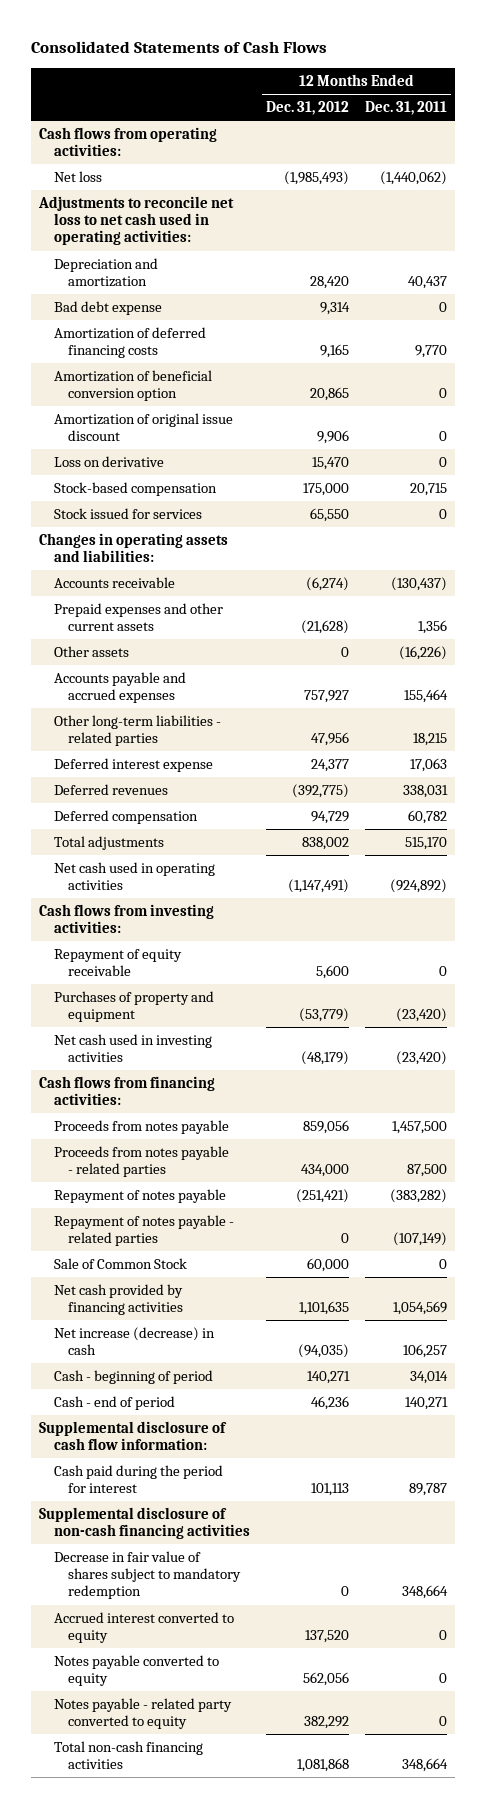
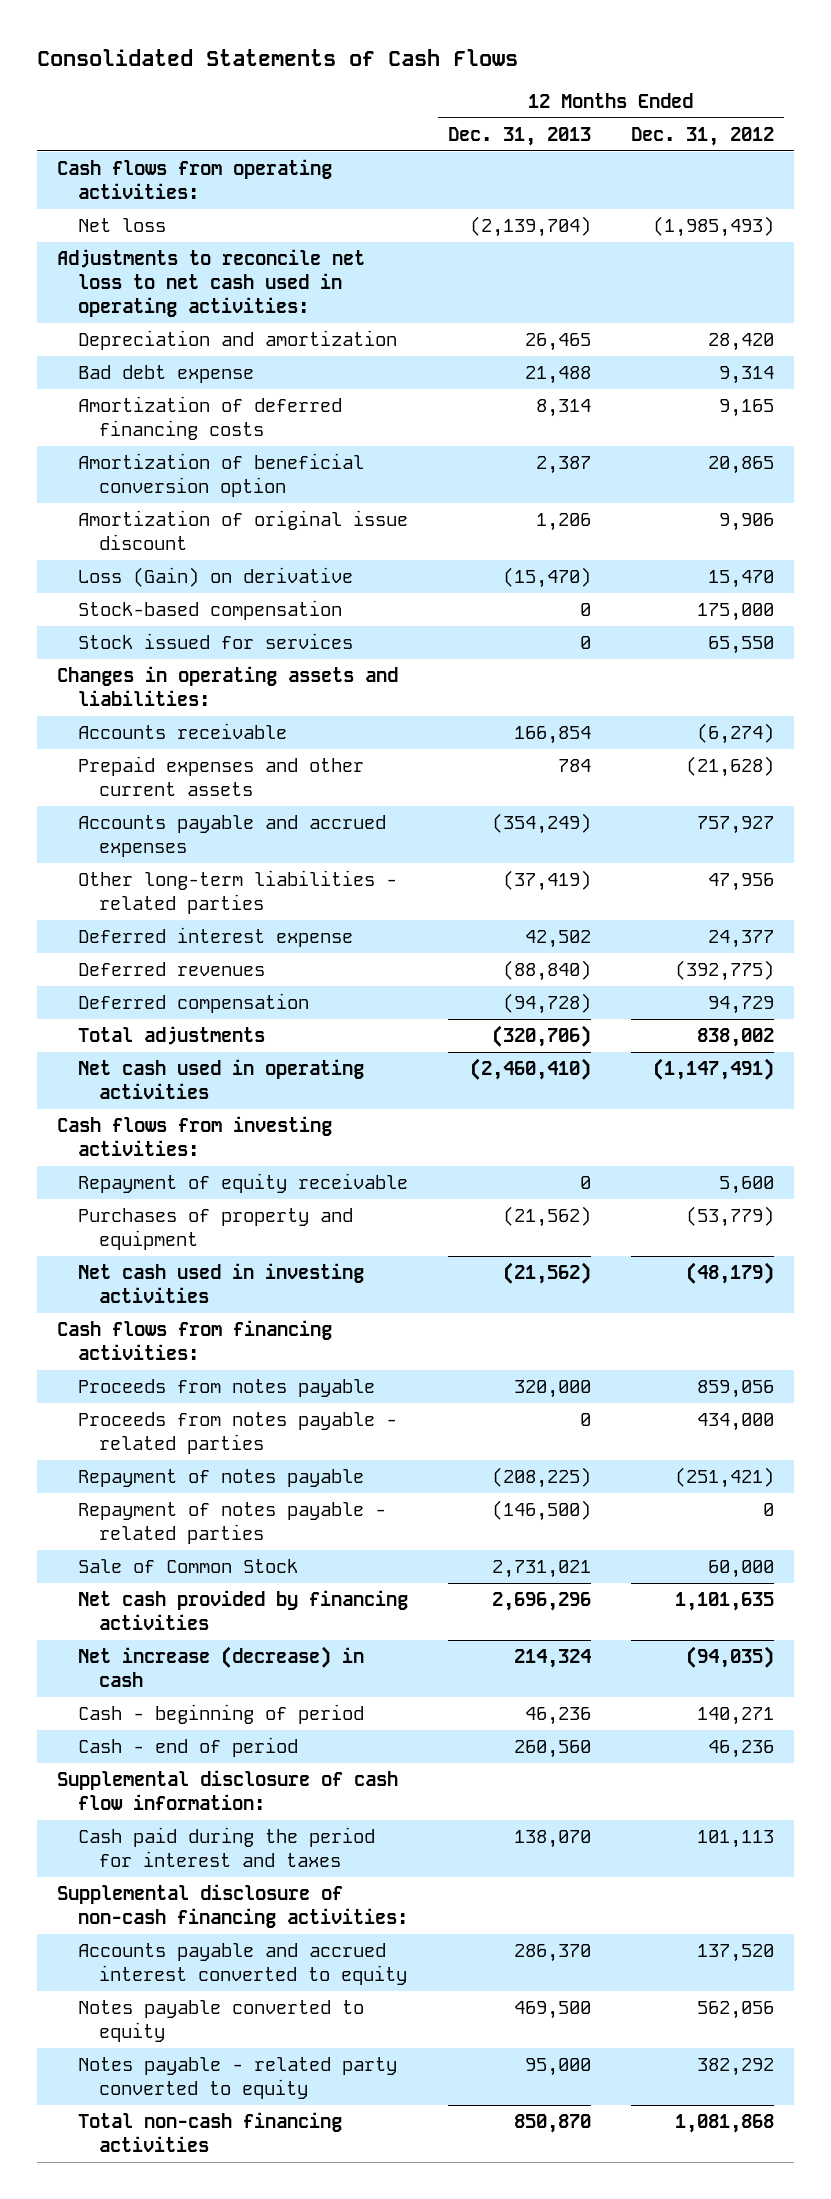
- | 12 Months Ended Dec. 31, 2012 | 12 Months Ended Dec. 31, 2011
+ | 12 Months Ended Dec. 31, 2013 | 12 Months Ended Dec. 31, 2012
- Loss on derivative | 15,470 | 0
+ Loss (Gain) on derivative | (15,470) | 15,470
- Other assets | 0 | (16,226)
- Cash paid during the period for interest | 101,113 | 89,787
- Supplemental disclosure of non-cash financing activities
- Decrease in fair value of shares subject to mandatory redemption | 0 | 348,664
- Accrued interest converted to equity | 137,520 | 0
+ Cash paid during the period for interest and taxes | 138,070 | 101,113
+ Supplemental disclosure of non-cash financing activities:
+ Accounts payable and accrued interest converted to equity | 286,370 | 137,520

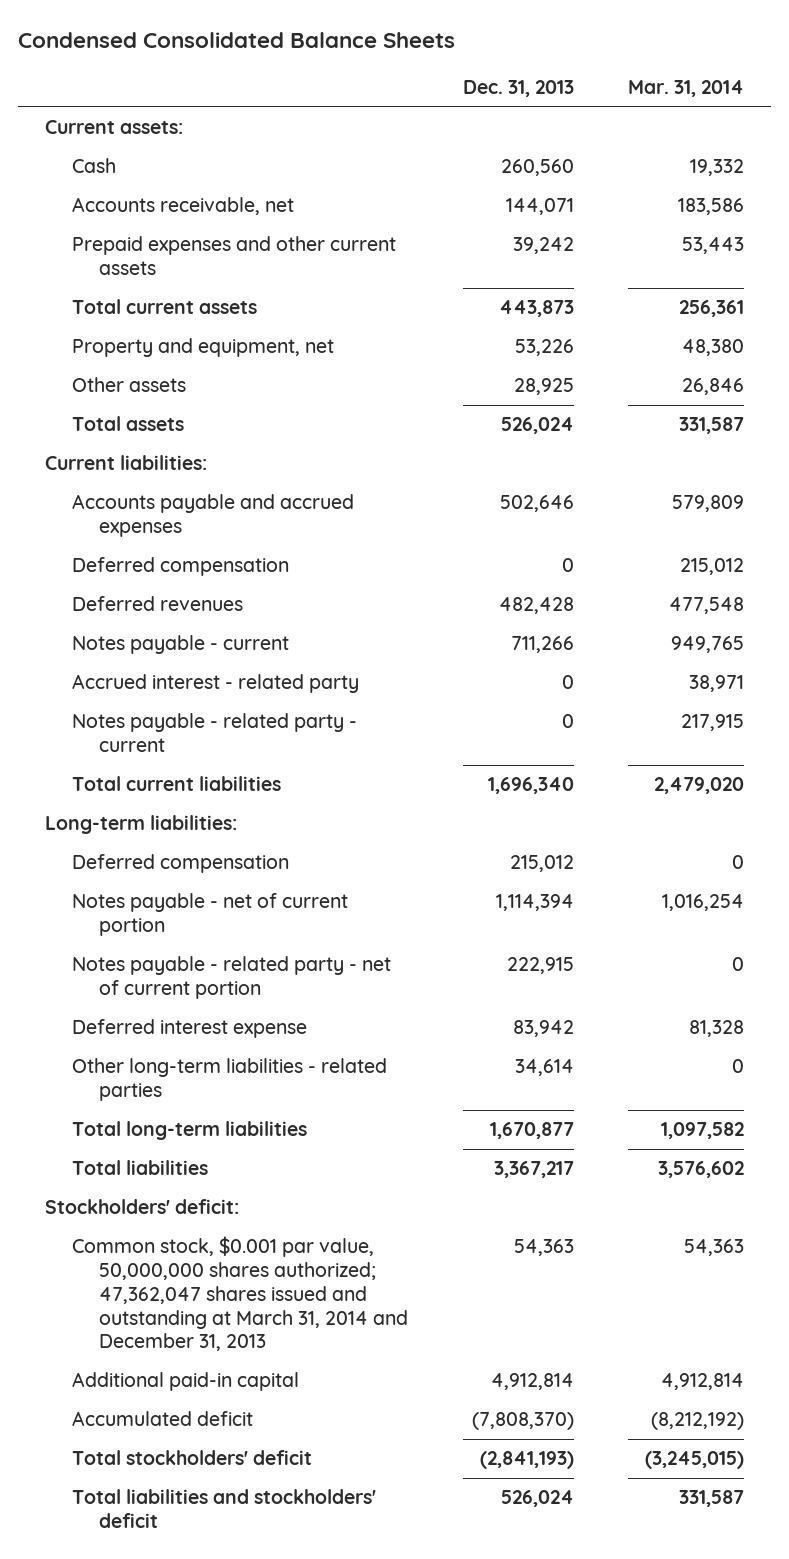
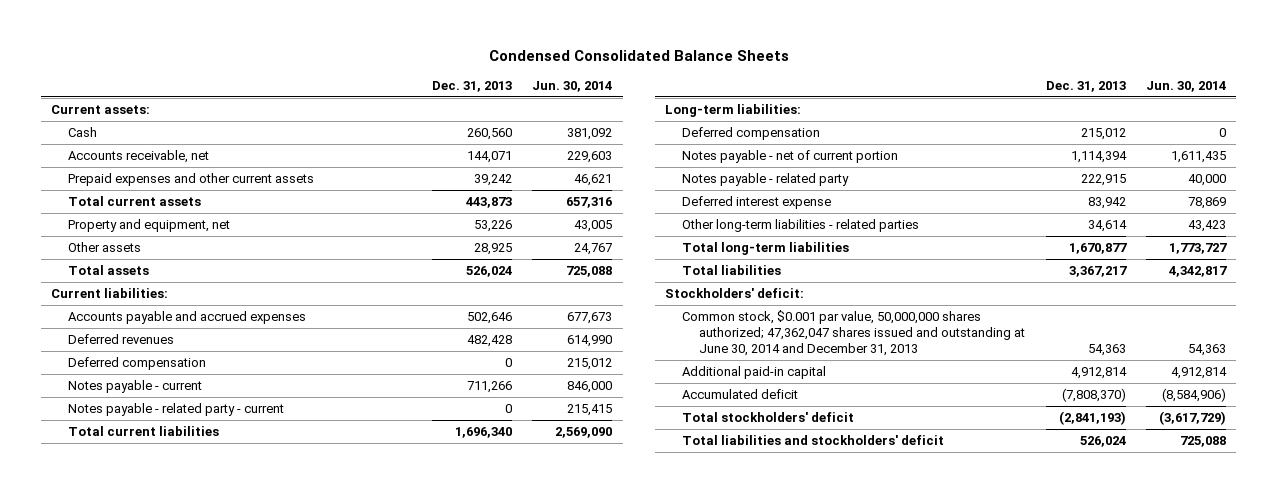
- | Dec. 31, 2013 | Mar. 31, 2014
+ | Dec. 31, 2013 | Jun. 30, 2014
moved down: Deferred compensation | 0 | 215,012
- Accrued interest - related party | 0 | 38,971
- Notes payable - related party - net of current portion | 222,915 | 0
+ Notes payable - related party | 222,915 | 40,000
- Common stock, $0.001 par value, 50,000,000 shares authorized; 47,362,047 shares issued and outstanding at March 31, 2014 and December 31, 2013 | 54,363 | 54,363
+ Common stock, $0.001 par value, 50,000,000 shares authorized; 47,362,047 shares issued and outstanding at June 30, 2014 and December 31, 2013 | 54,363 | 54,363

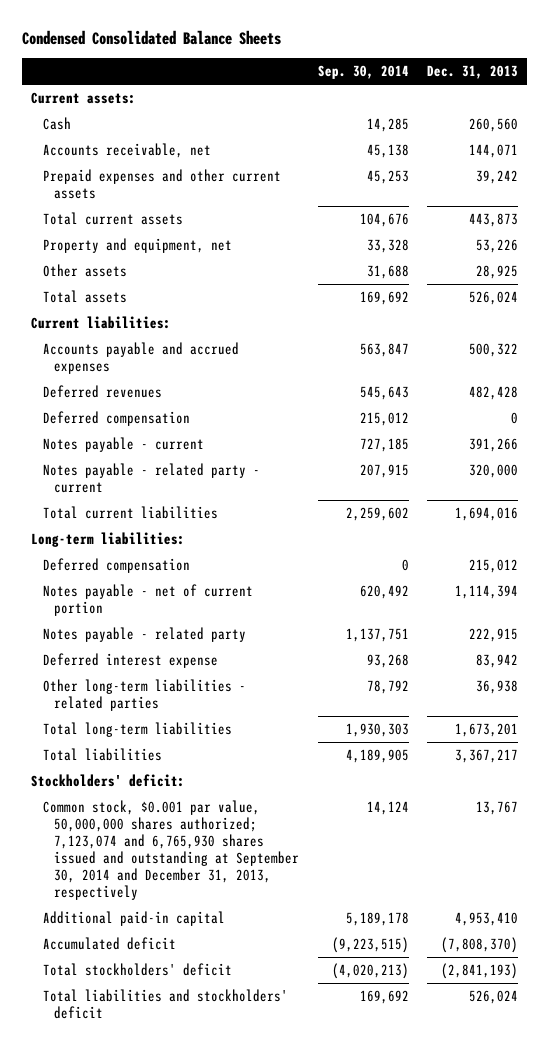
- | Dec. 31, 2013 | Jun. 30, 2014
+ | Sep. 30, 2014 | Dec. 31, 2013
- Accounts payable and accrued expenses | 502,646 | 677,673
+ Accounts payable and accrued expenses | 563,847 | 500,322
- Notes payable - current | 711,266 | 846,000
- Notes payable - related party - current | 0 | 215,415
- Total current liabilities | 1,696,340 | 2,569,090
+ Notes payable - current | 727,185 | 391,266
+ Notes payable - related party - current | 207,915 | 320,000
+ Total current liabilities | 2,259,602 | 1,694,016
- Other long-term liabilities - related parties | 34,614 | 43,423
- Total long-term liabilities | 1,670,877 | 1,773,727
+ Other long-term liabilities - related parties | 78,792 | 36,938
+ Total long-term liabilities | 1,930,303 | 1,673,201
- Common stock, $0.001 par value, 50,000,000 shares authorized; 47,362,047 shares issued and outstanding at June 30, 2014 and December 31, 2013 | 54,363 | 54,363
- Additional paid-in capital | 4,912,814 | 4,912,814
+ Common stock, $0.001 par value, 50,000,000 shares authorized; 7,123,074 and 6,765,930 shares issued and outstanding at September 30, 2014 and December 31, 2013, respectively | 14,124 | 13,767
+ Additional paid-in capital | 5,189,178 | 4,953,410

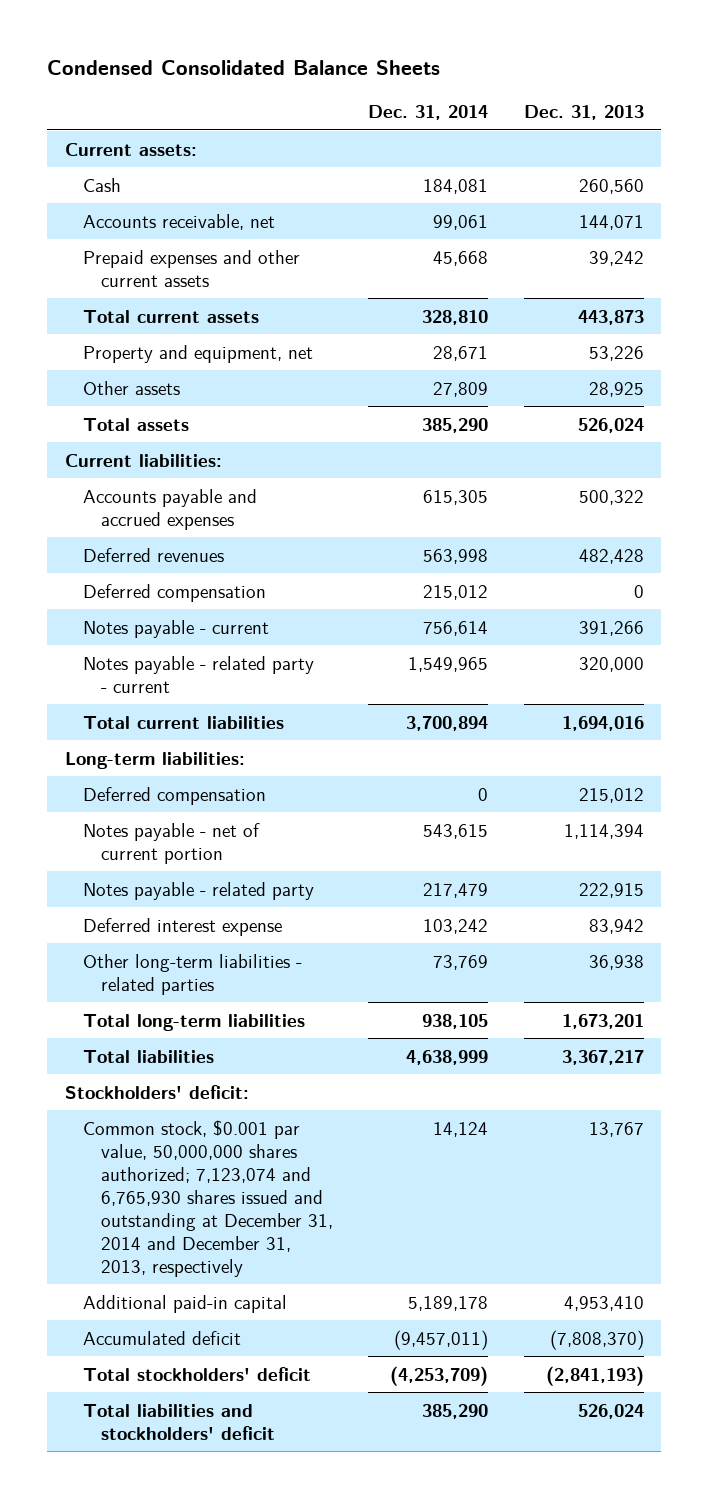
- | Sep. 30, 2014 | Dec. 31, 2013
+ | Dec. 31, 2014 | Dec. 31, 2013
- Common stock, $0.001 par value, 50,000,000 shares authorized; 7,123,074 and 6,765,930 shares issued and outstanding at September 30, 2014 and December 31, 2013, respectively | 14,124 | 13,767
+ Common stock, $0.001 par value, 50,000,000 shares authorized; 7,123,074 and 6,765,930 shares issued and outstanding at December 31, 2014 and December 31, 2013, respectively | 14,124 | 13,767

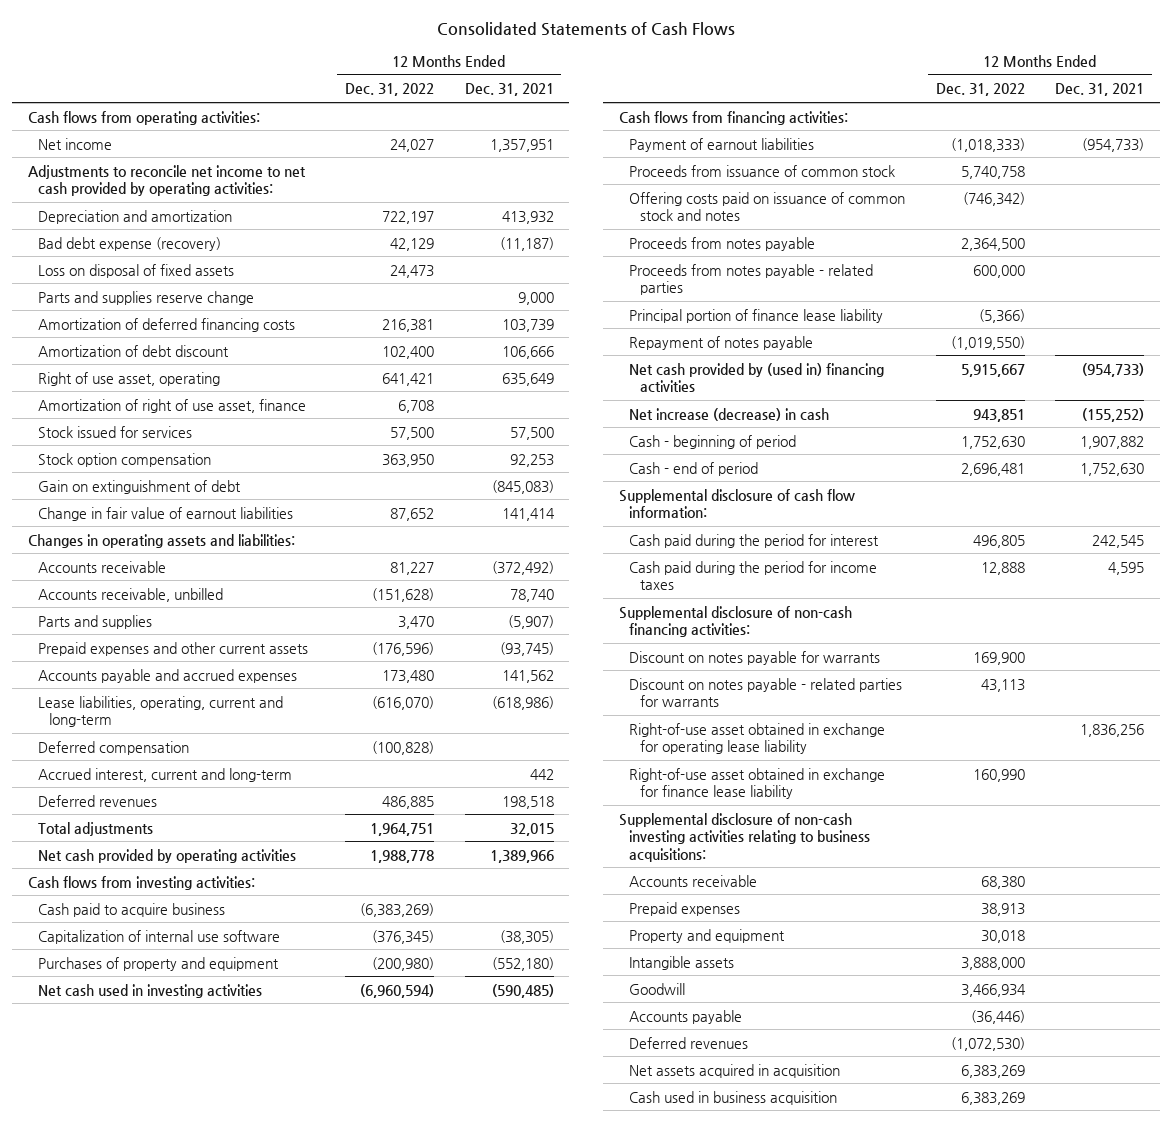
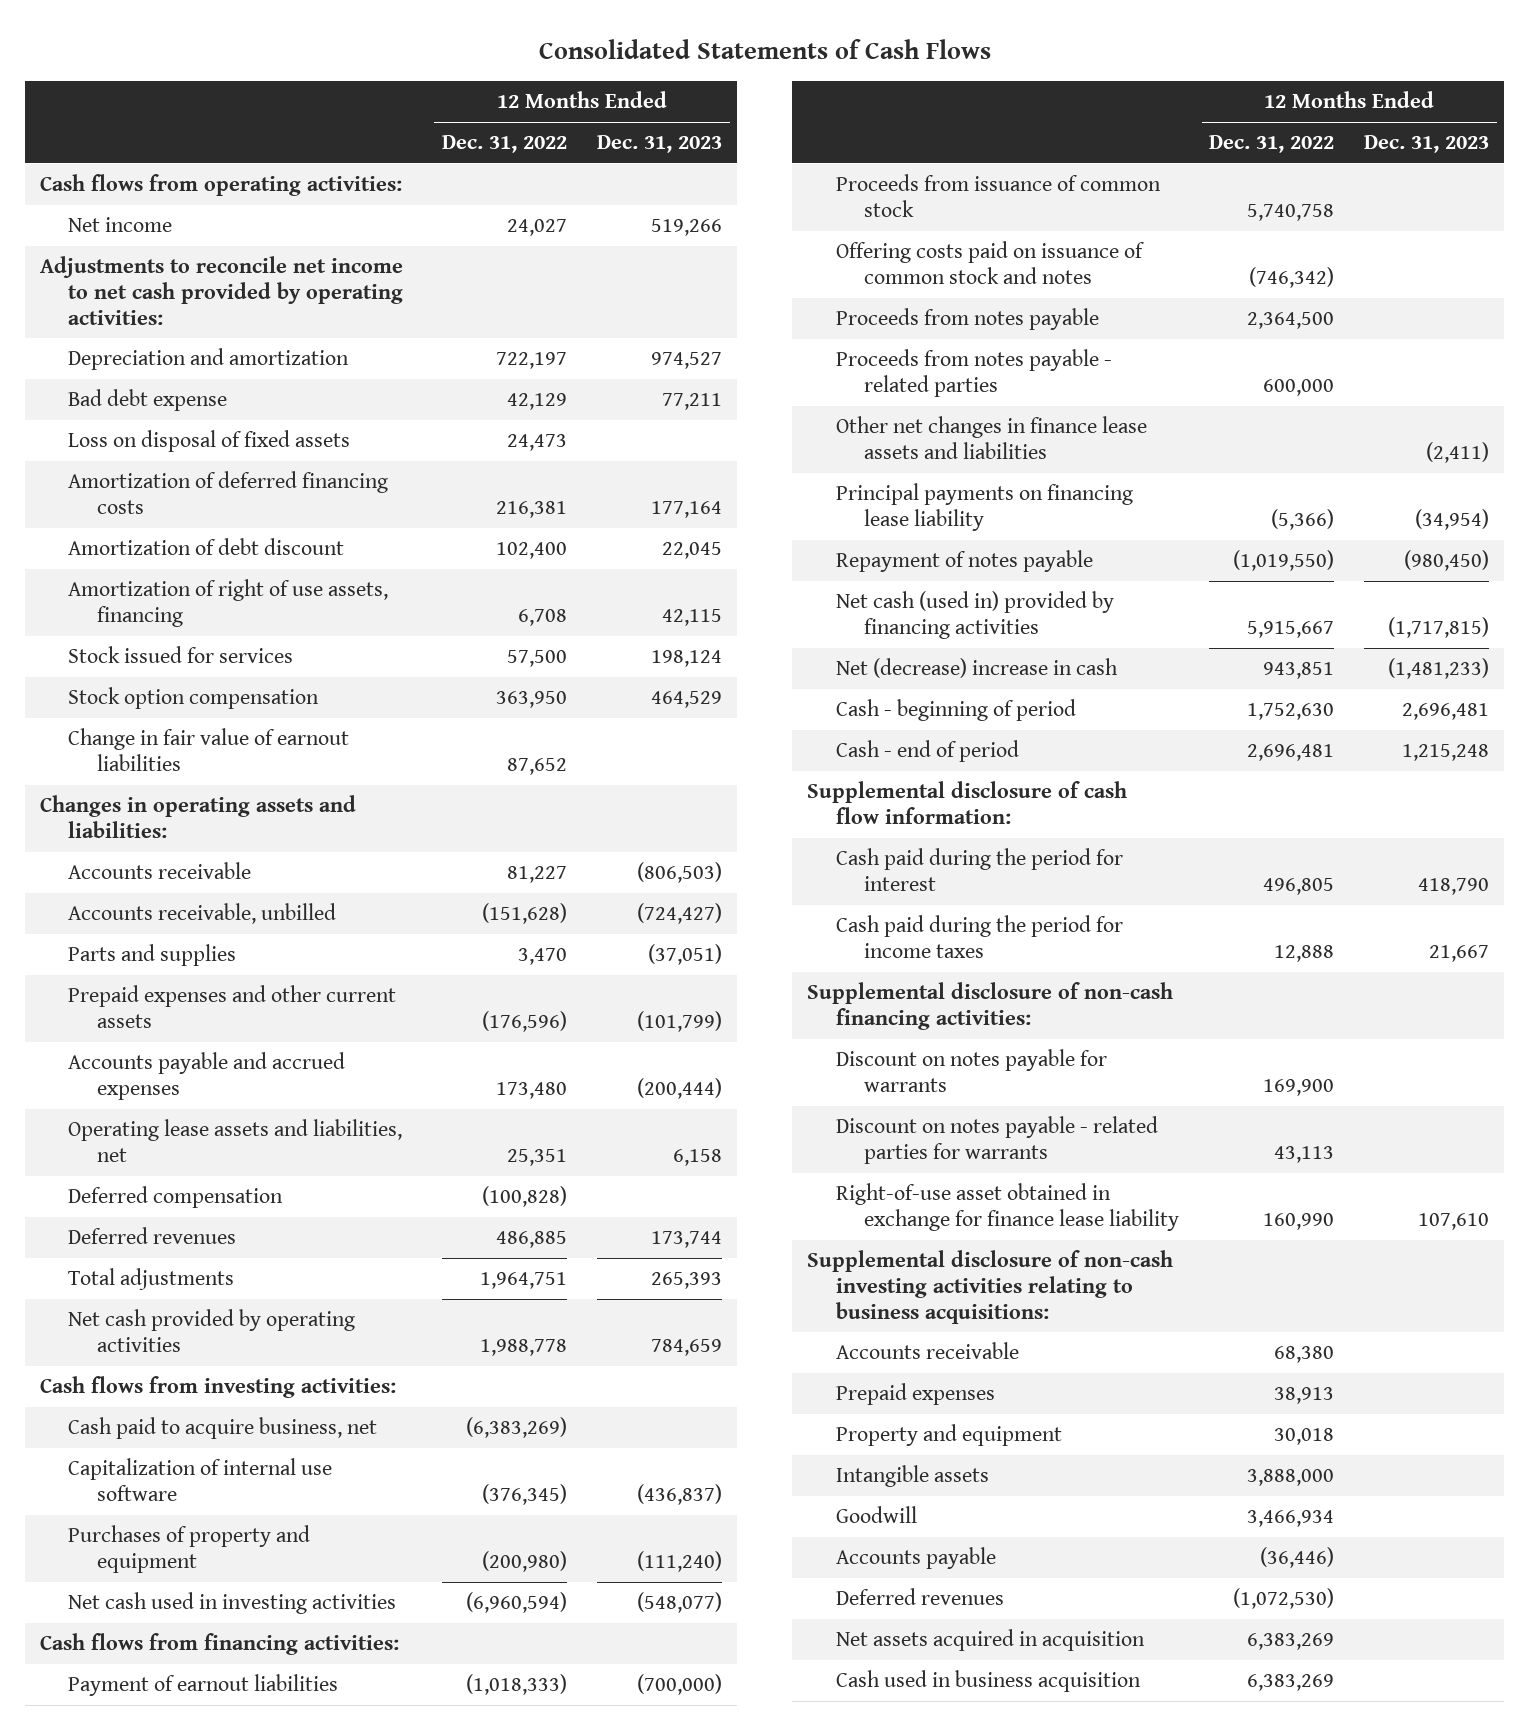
- | 12 Months Ended Dec. 31, 2022 | 12 Months Ended Dec. 31, 2021
+ | 12 Months Ended Dec. 31, 2022 | 12 Months Ended Dec. 31, 2023
- Bad debt expense (recovery) | 42,129 | (11,187)
+ Bad debt expense | 42,129 | 77,211
- Parts and supplies reserve change | | 9,000
- Right of use asset, operating | 641,421 | 635,649
- Amortization of right of use asset, finance | 6,708 |
+ Amortization of right of use assets, financing | 6,708 | 42,115
- Gain on extinguishment of debt | | (845,083)
- Lease liabilities, operating, current and long-term | (616,070) | (618,986)
+ Operating lease assets and liabilities, net | 25,351 | 6,158
- Accrued interest, current and long-term | | 442
- Cash paid to acquire business | (6,383,269) |
+ Cash paid to acquire business, net | (6,383,269) |
- Principal portion of finance lease liability | (5,366) |
+ Other net changes in finance lease assets and liabilities | | (2,411)
+ Principal payments on financing lease liability | (5,366) | (34,954)
- Net cash provided by (used in) financing activities | 5,915,667 | (954,733)
- Net increase (decrease) in cash | 943,851 | (155,252)
+ Net cash (used in) provided by financing activities | 5,915,667 | (1,717,815)
+ Net (decrease) increase in cash | 943,851 | (1,481,233)
- Right-of-use asset obtained in exchange for operating lease liability | | 1,836,256

